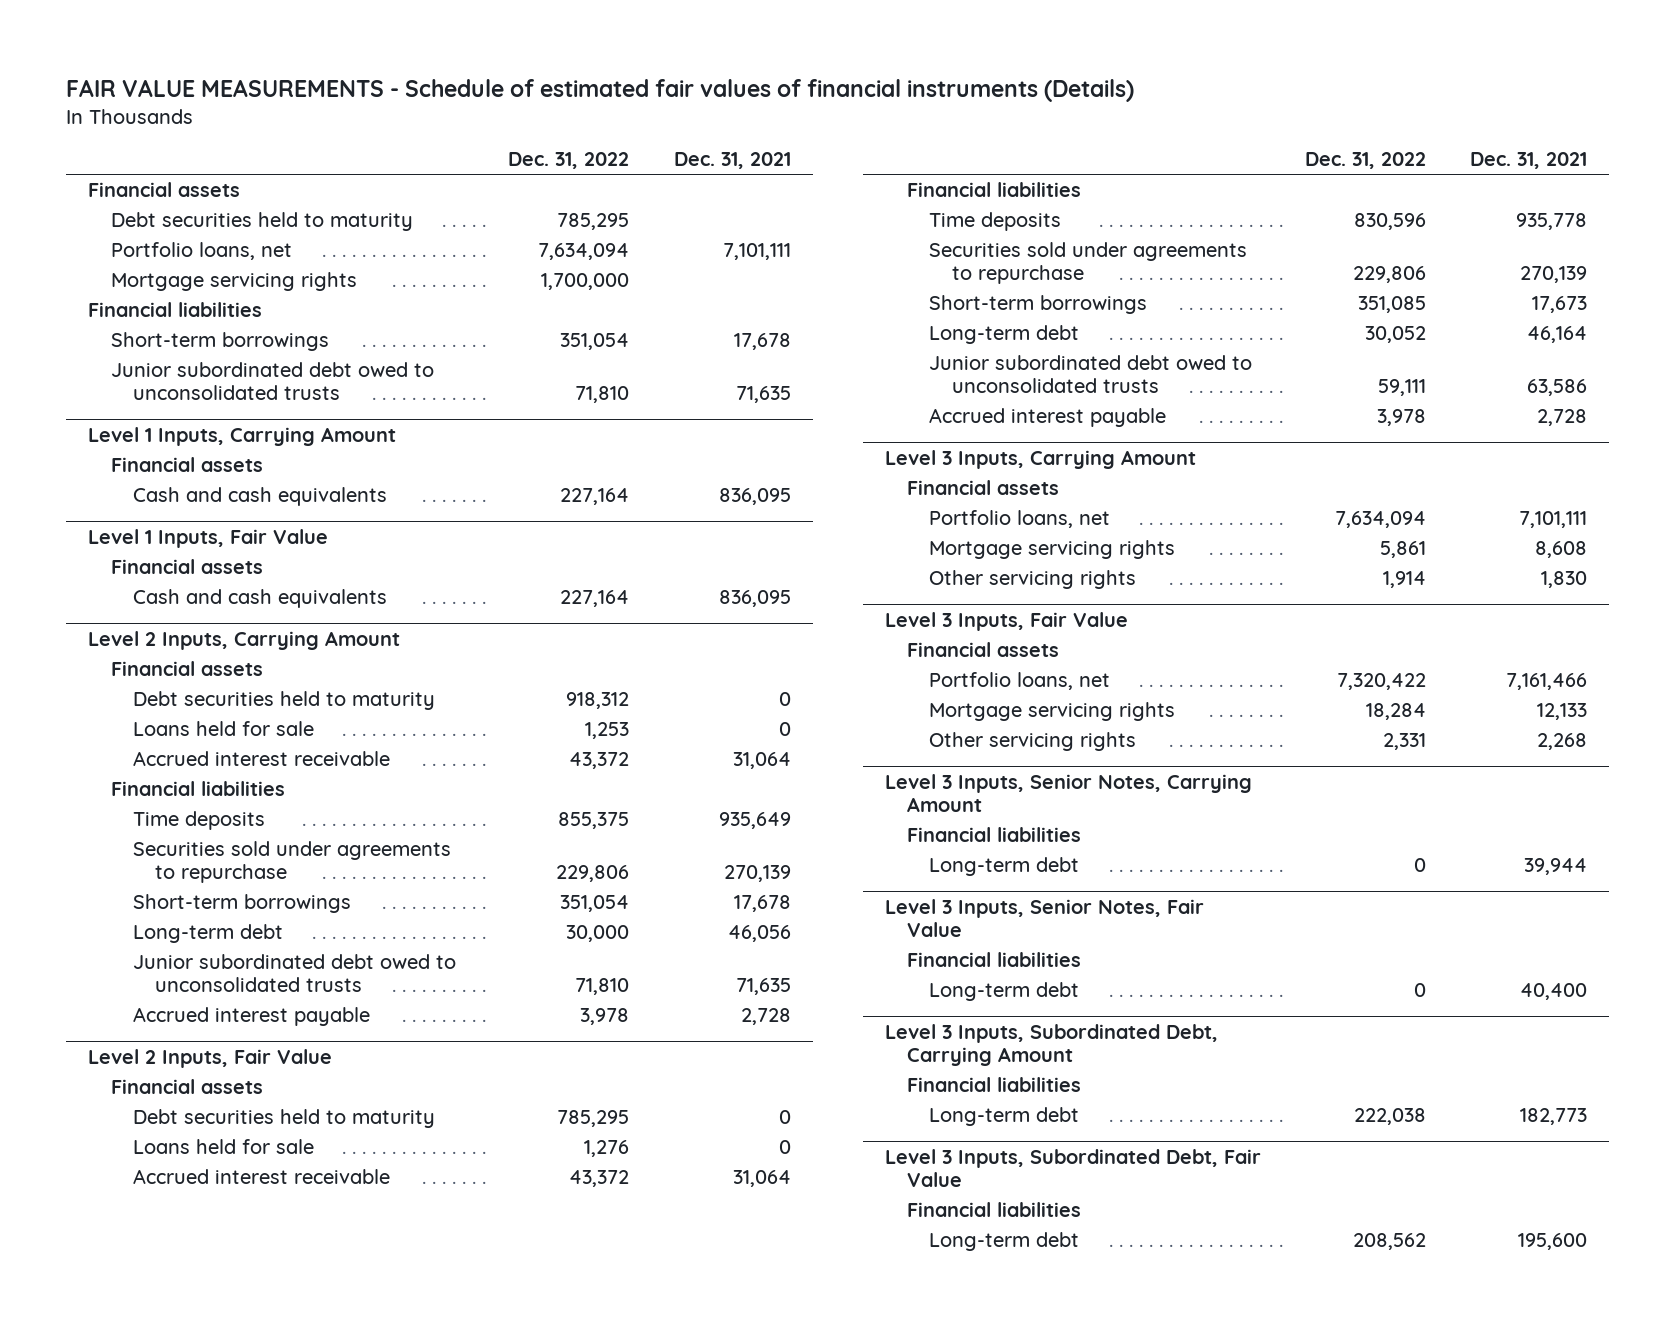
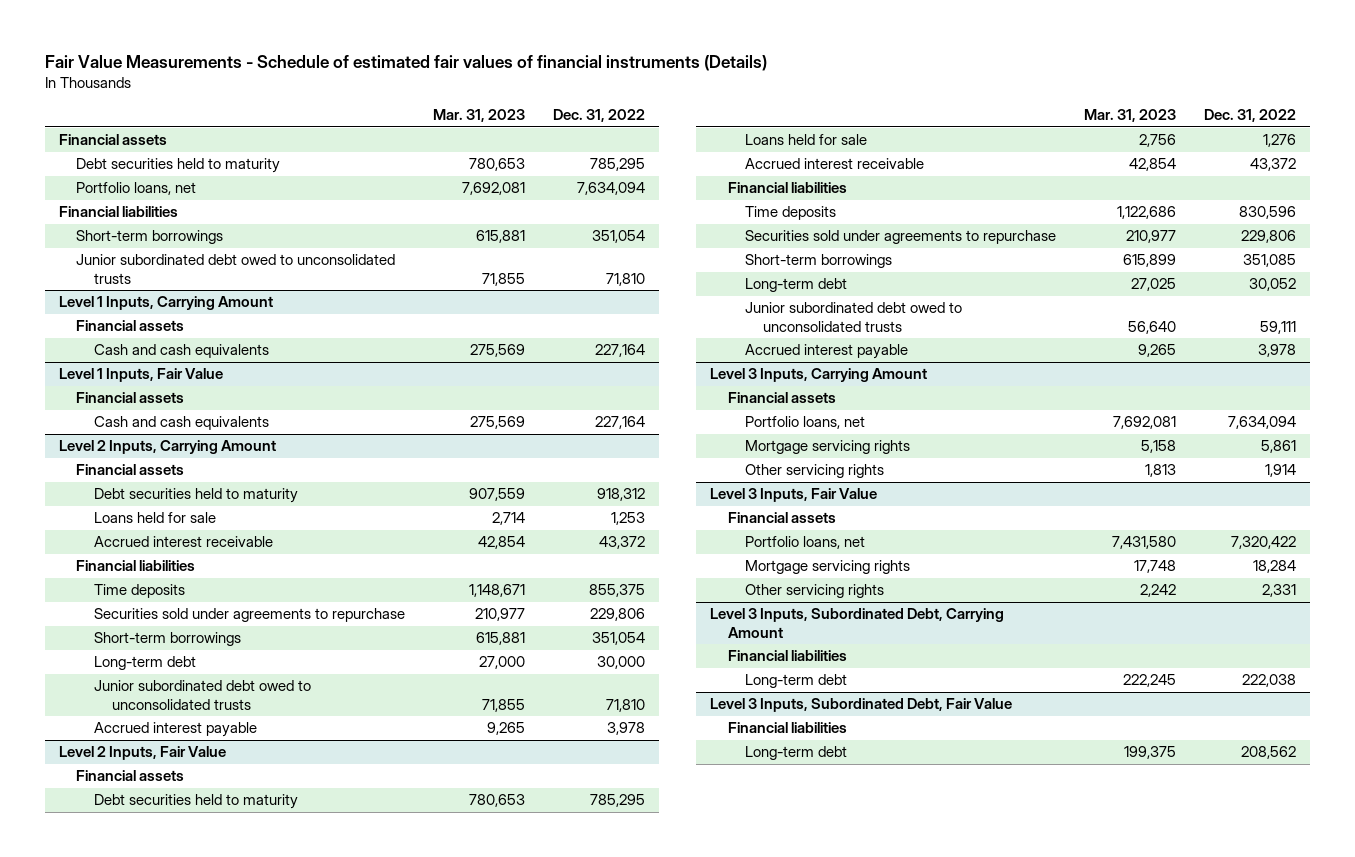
- FAIR VALUE MEASUREMENTS - Schedule of estimated fair values of financial instruments (Details)
+ Fair Value Measurements - Schedule of estimated fair values of financial instruments (Details)
- | Dec. 31, 2022 | Dec. 31, 2021
+ | Mar. 31, 2023 | Dec. 31, 2022
- Mortgage servicing rights | 1,700,000 |
- Level 3 Inputs, Senior Notes, Carrying Amount
- Financial liabilities
- Long-term debt | 0 | 39,944
- Level 3 Inputs, Senior Notes, Fair Value
- Financial liabilities
- Long-term debt | 0 | 40,400

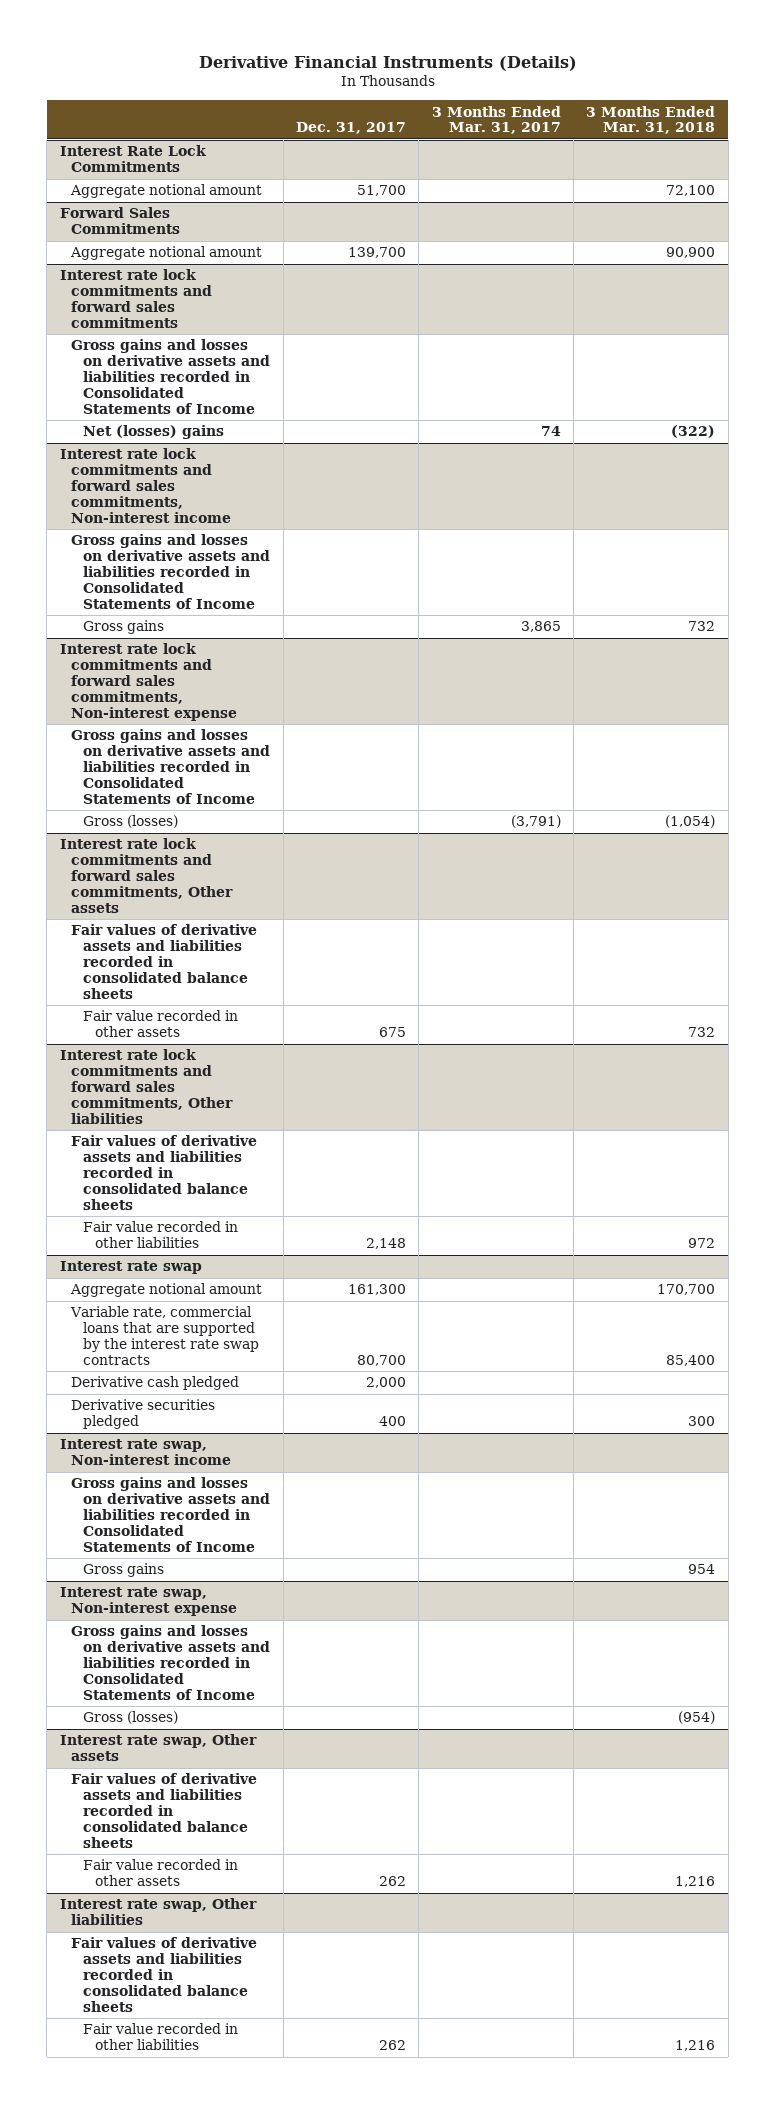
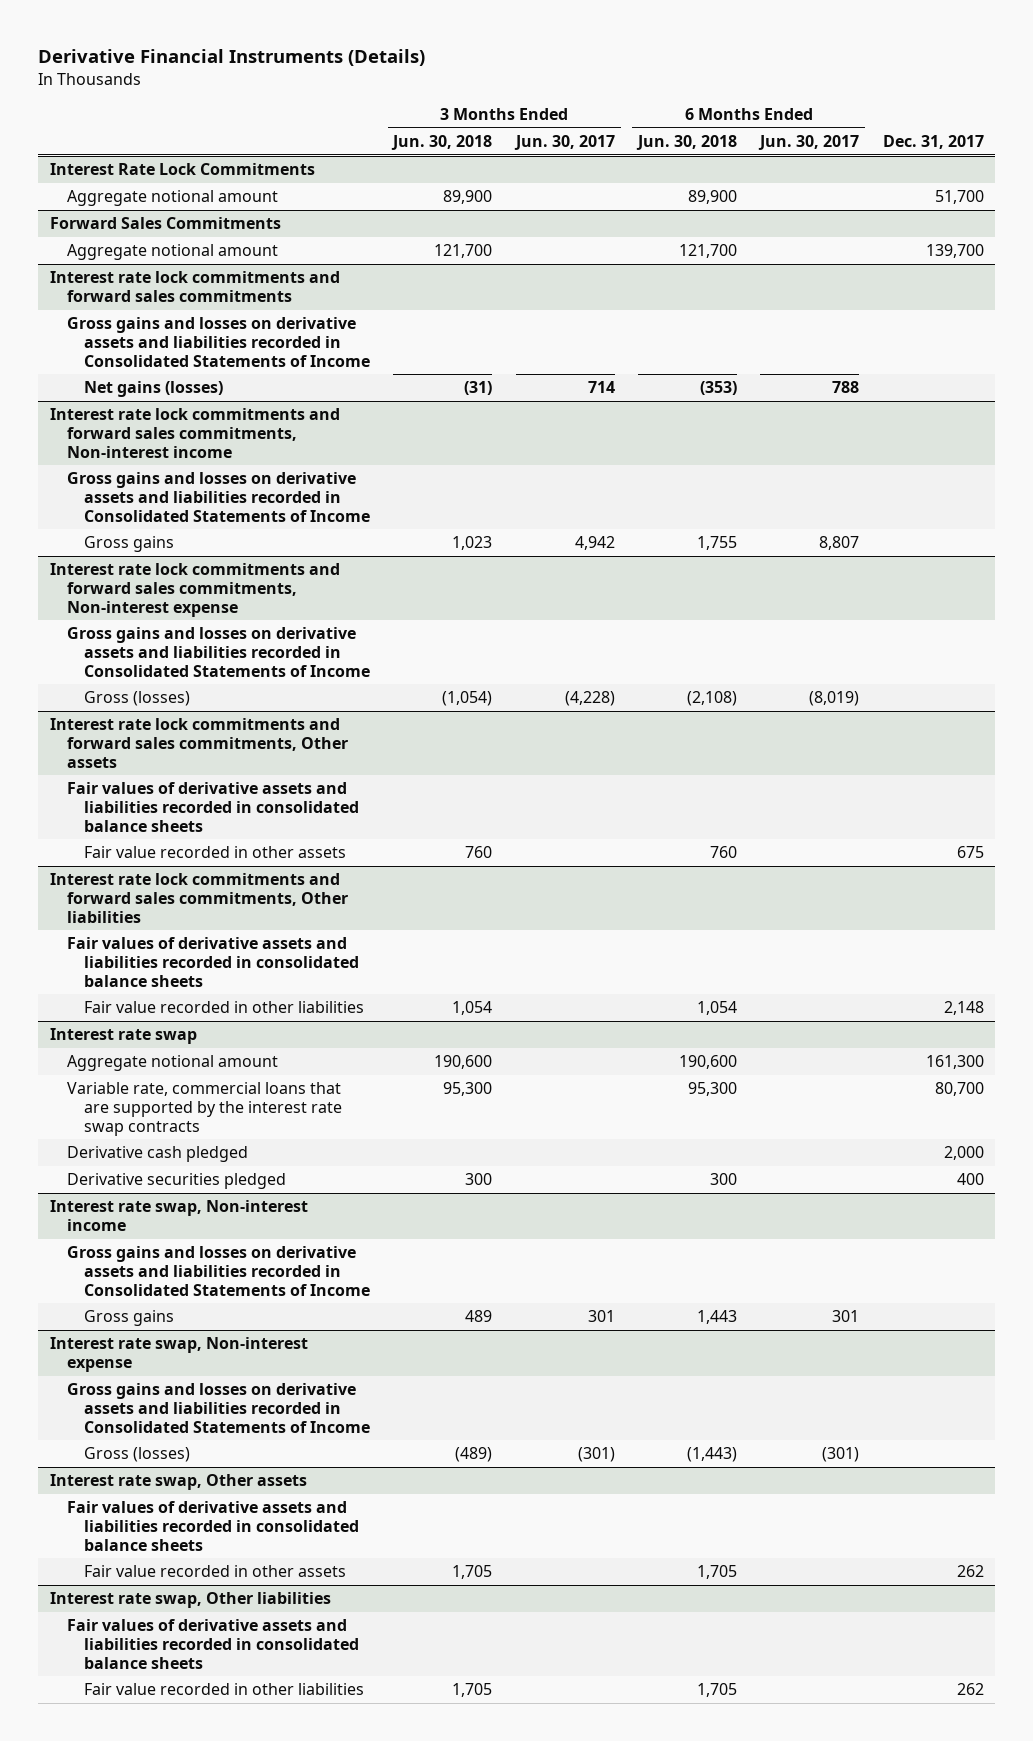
- | Dec. 31, 2017 | 3 Months Ended Mar. 31, 2017 | 3 Months Ended Mar. 31, 2018
+ | 3 Months Ended Jun. 30, 2018 | 3 Months Ended Jun. 30, 2017 | 6 Months Ended Jun. 30, 2018 | 6 Months Ended Jun. 30, 2017 | Dec. 31, 2017
@ Interest rate lock commitments and forward sales commitments
- Net (losses) gains | | 74 | (322)
+ Net gains (losses) | (31) | 714 | (353) | 788 |

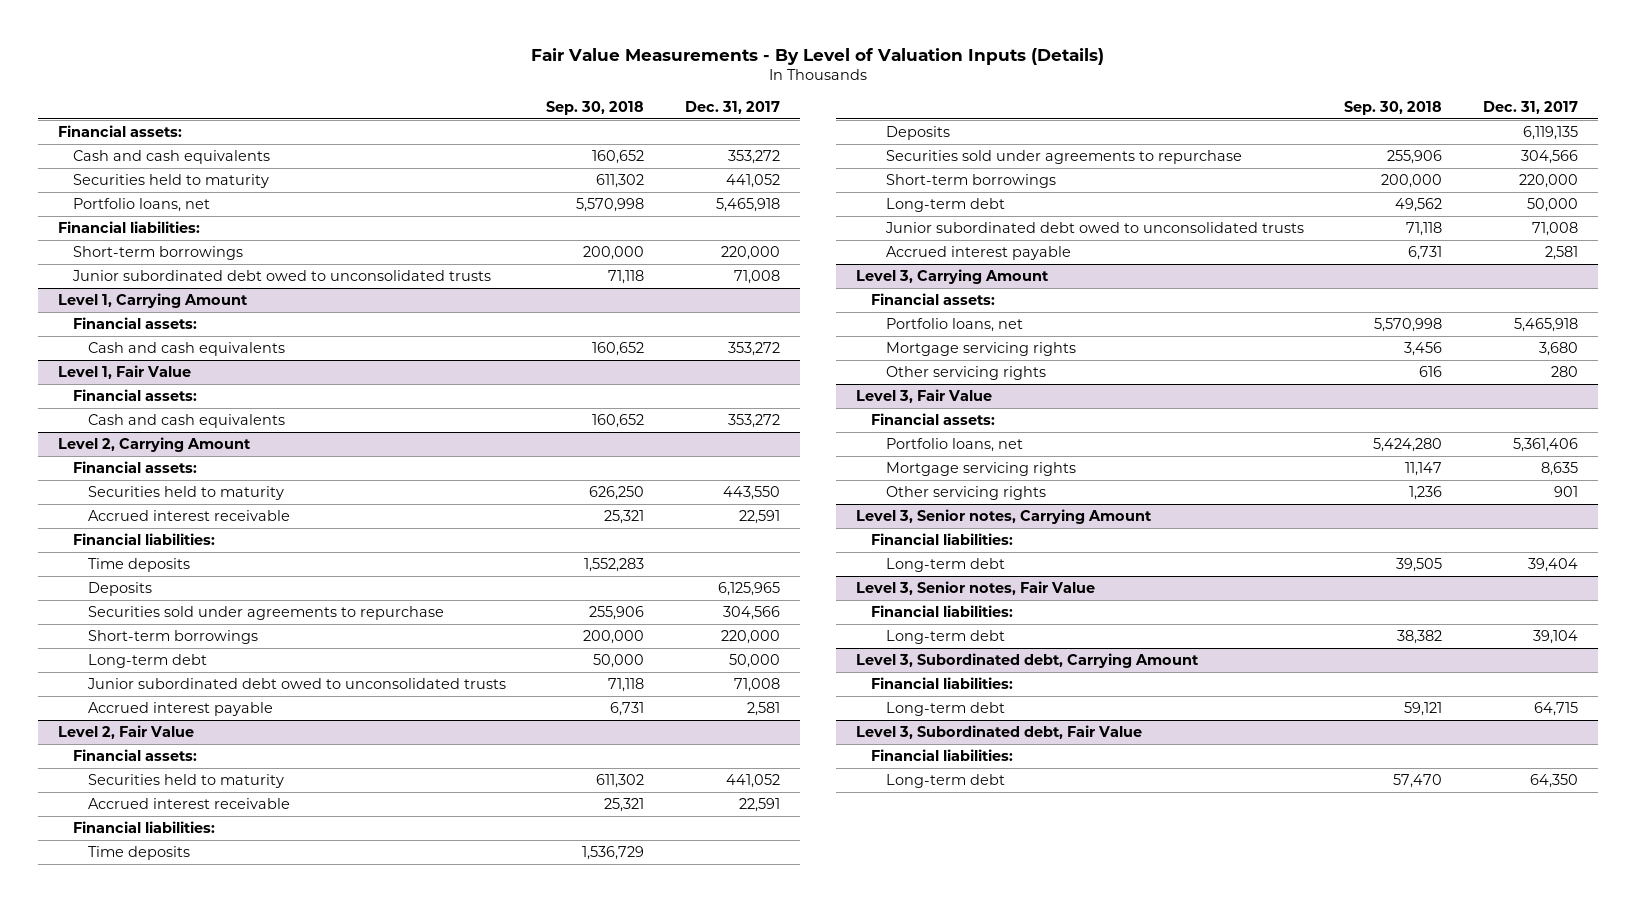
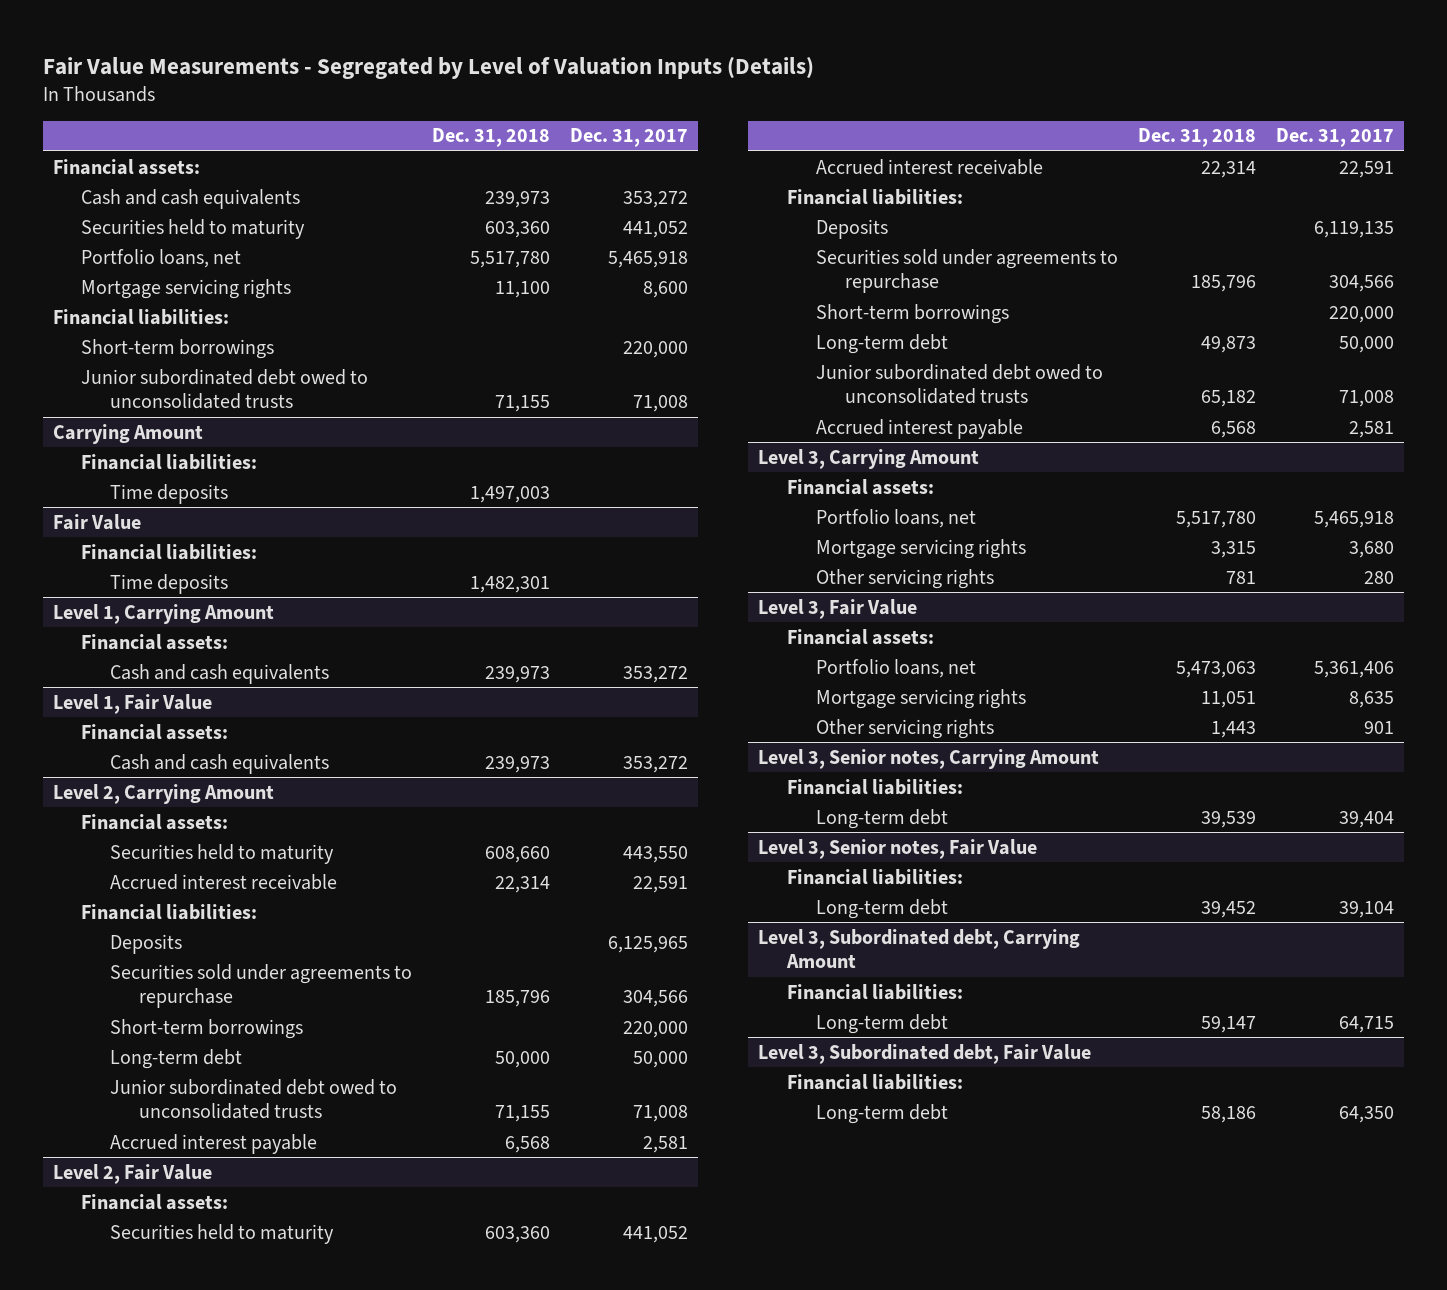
- Fair Value Measurements - By Level of Valuation Inputs (Details)
+ Fair Value Measurements - Segregated by Level of Valuation Inputs (Details)
- | Sep. 30, 2018 | Dec. 31, 2017
+ | Dec. 31, 2018 | Dec. 31, 2017
+ Mortgage servicing rights | 11,100 | 8,600
+ Carrying Amount
+ Financial liabilities:
+ Time deposits | 1,497,003 |
+ Fair Value
+ Financial liabilities:
+ Time deposits | 1,482,301 |
@ Level 2, Carrying Amount
- Time deposits | 1,552,283 |
@ Level 2, Fair Value
- Time deposits | 1,536,729 |

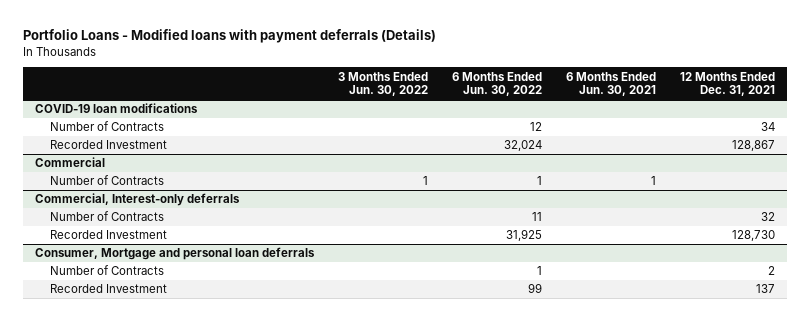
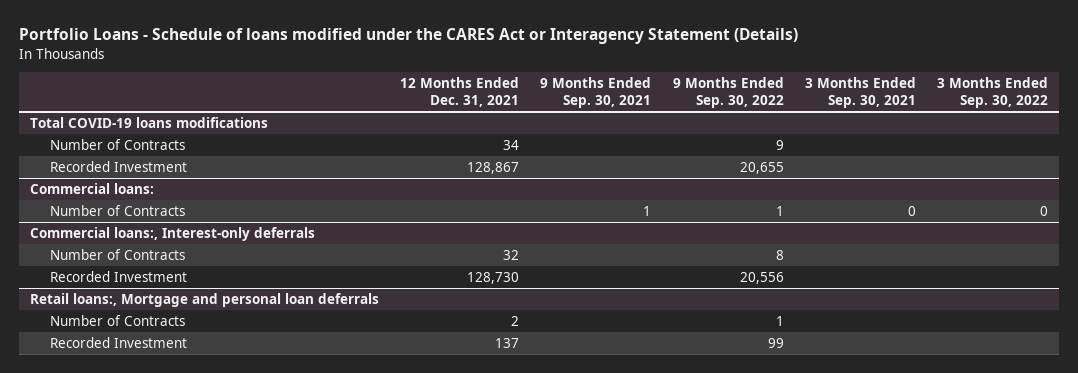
- Portfolio Loans - Modified loans with payment deferrals (Details)
+ Portfolio Loans - Schedule of loans modified under the CARES Act or Interagency Statement (Details)
- | 3 Months Ended Jun. 30, 2022 | 6 Months Ended Jun. 30, 2022 | 6 Months Ended Jun. 30, 2021 | 12 Months Ended Dec. 31, 2021
+ | 12 Months Ended Dec. 31, 2021 | 9 Months Ended Sep. 30, 2021 | 9 Months Ended Sep. 30, 2022 | 3 Months Ended Sep. 30, 2021 | 3 Months Ended Sep. 30, 2022
- COVID-19 loan modifications
+ Total COVID-19 loans modifications
- Commercial
+ Commercial loans:
- Commercial, Interest-only deferrals
+ Commercial loans:, Interest-only deferrals
- Consumer, Mortgage and personal loan deferrals
+ Retail loans:, Mortgage and personal loan deferrals

